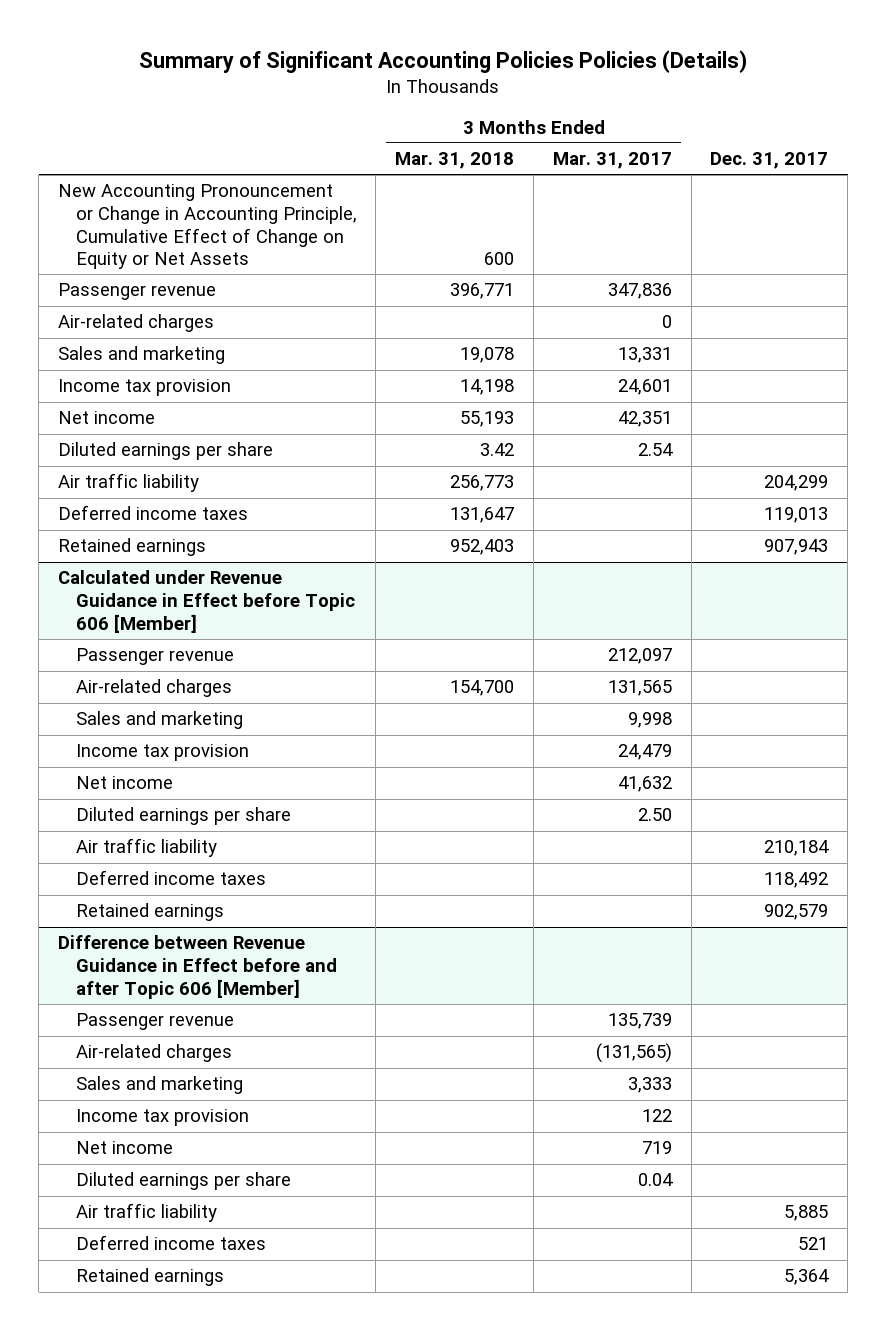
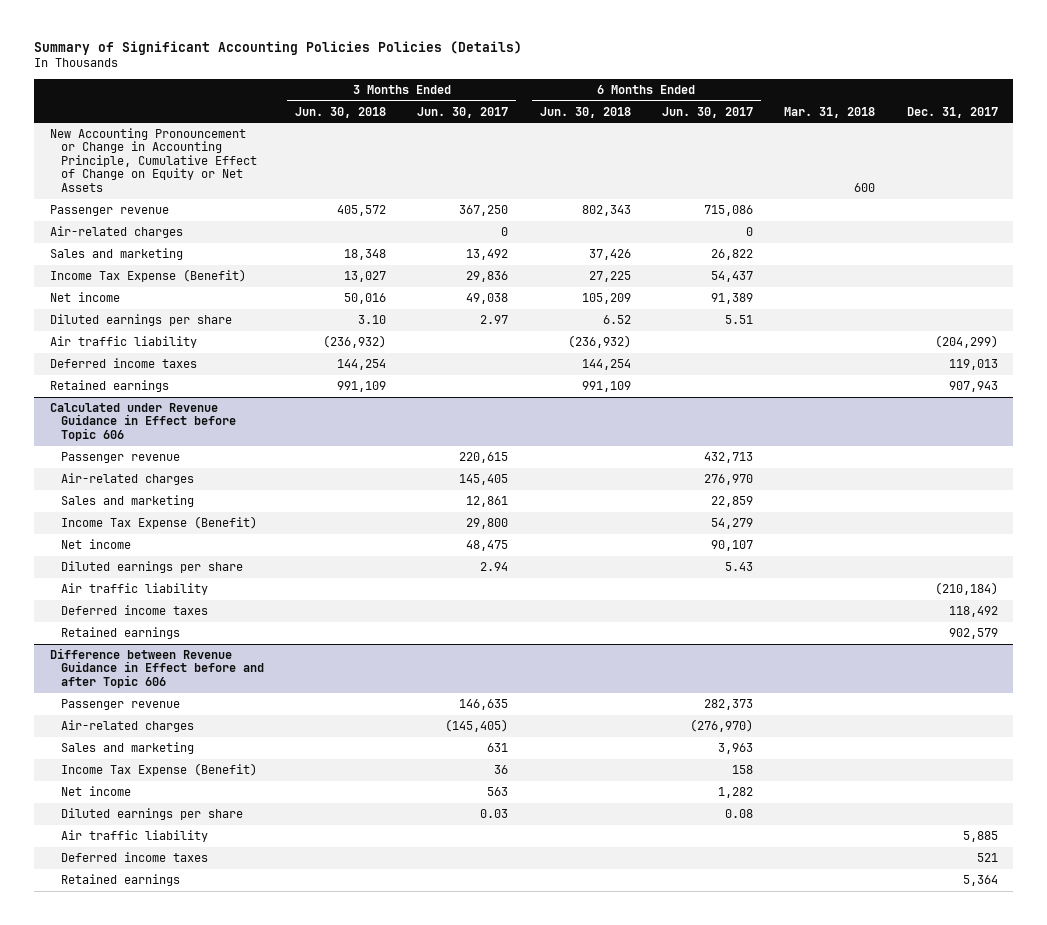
- | 3 Months Ended Mar. 31, 2018 | 3 Months Ended Mar. 31, 2017 | Dec. 31, 2017
+ | 3 Months Ended Jun. 30, 2018 | 3 Months Ended Jun. 30, 2017 | 6 Months Ended Jun. 30, 2018 | 6 Months Ended Jun. 30, 2017 | Mar. 31, 2018 | Dec. 31, 2017
- Income tax provision | 14,198 | 24,601 |
+ Income Tax Expense (Benefit) | 13,027 | 29,836 | 27,225 | 54,437 | |
- Air traffic liability | 256,773 | | 204,299
+ Air traffic liability | (236,932) | | (236,932) | | | (204,299)
- Calculated under Revenue Guidance in Effect before Topic 606 [Member]
+ Calculated under Revenue Guidance in Effect before Topic 606
- Income tax provision | | 24,479 |
+ Income Tax Expense (Benefit) | | 29,800 | | 54,279 | |
- Air traffic liability | | | 210,184
+ Air traffic liability | | | | | | (210,184)
- Difference between Revenue Guidance in Effect before and after Topic 606 [Member]
+ Difference between Revenue Guidance in Effect before and after Topic 606
- Income tax provision | | 122 |
+ Income Tax Expense (Benefit) | | 36 | | 158 | |

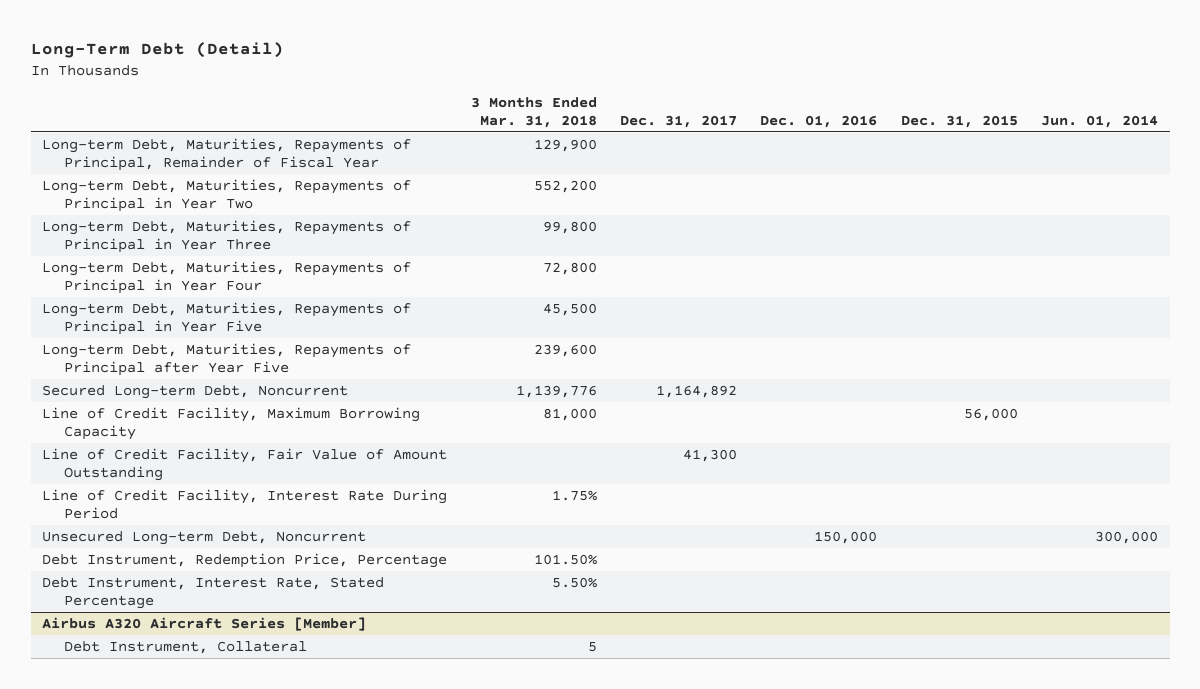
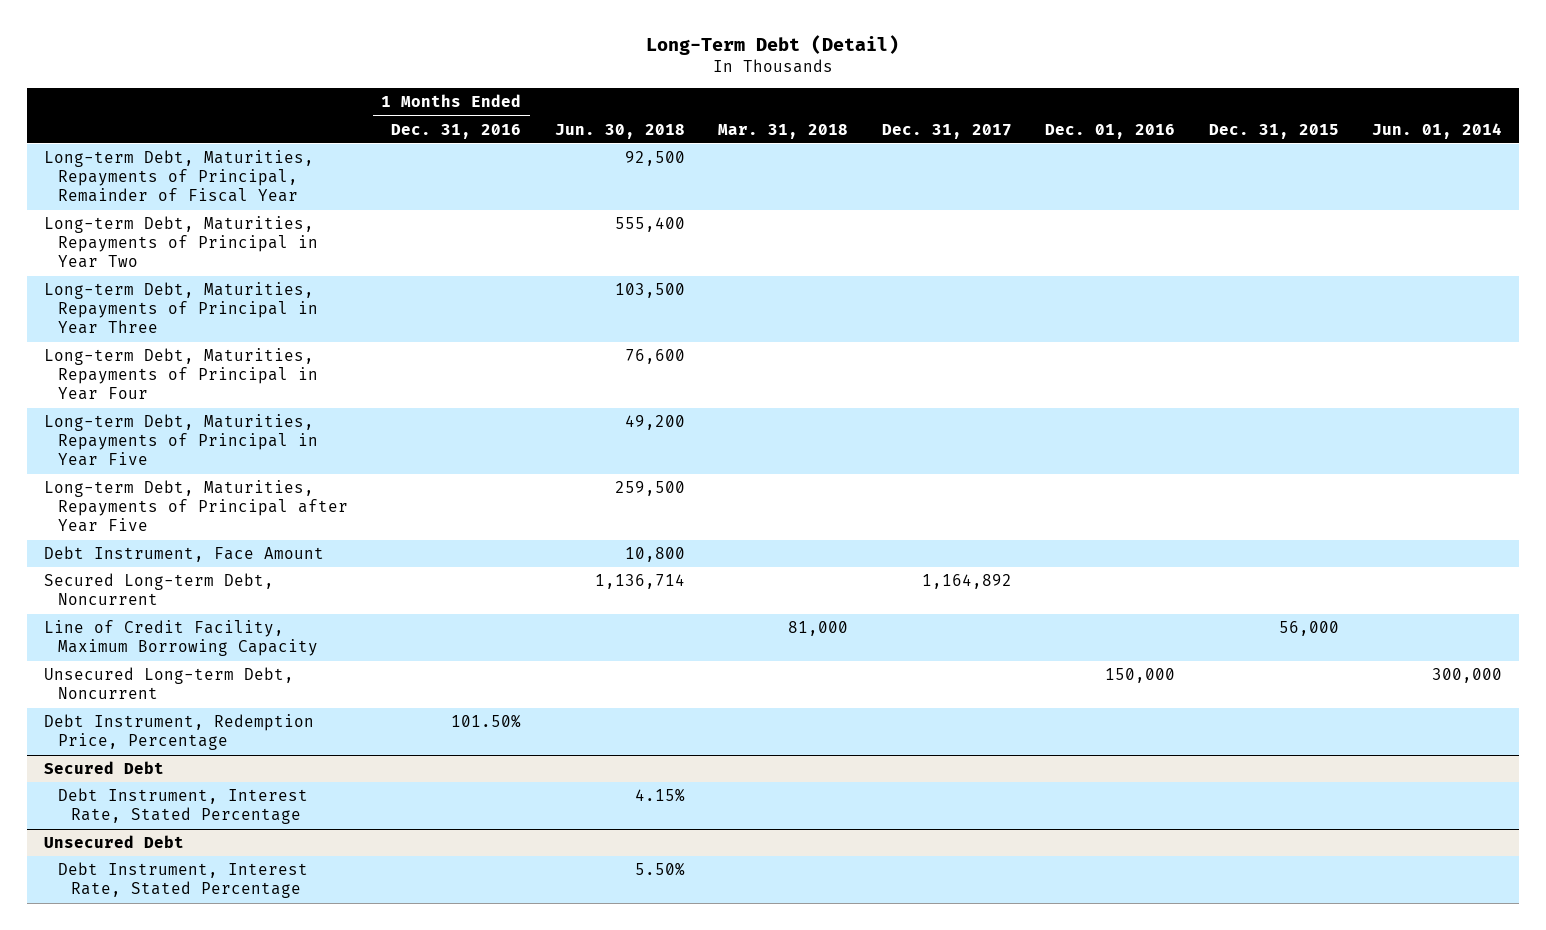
- | 3 Months Ended Mar. 31, 2018 | Dec. 31, 2017 | Dec. 01, 2016 | Dec. 31, 2015 | Jun. 01, 2014
+ | 1 Months Ended Dec. 31, 2016 | Jun. 30, 2018 | Mar. 31, 2018 | Dec. 31, 2017 | Dec. 01, 2016 | Dec. 31, 2015 | Jun. 01, 2014
+ Debt Instrument, Face Amount | | 10,800 | | | | |
- Line of Credit Facility, Fair Value of Amount Outstanding | | 41,300 | | |
- Line of Credit Facility, Interest Rate During Period | 1.75% | | | |
- Debt Instrument, Interest Rate, Stated Percentage | 5.50% | | | |
- Airbus A320 Aircraft Series [Member]
- Debt Instrument, Collateral | 5 | | | |
+ Secured Debt
+ Debt Instrument, Interest Rate, Stated Percentage | | 4.15% | | | | |
+ Unsecured Debt
+ Debt Instrument, Interest Rate, Stated Percentage | | 5.50% | | | | |

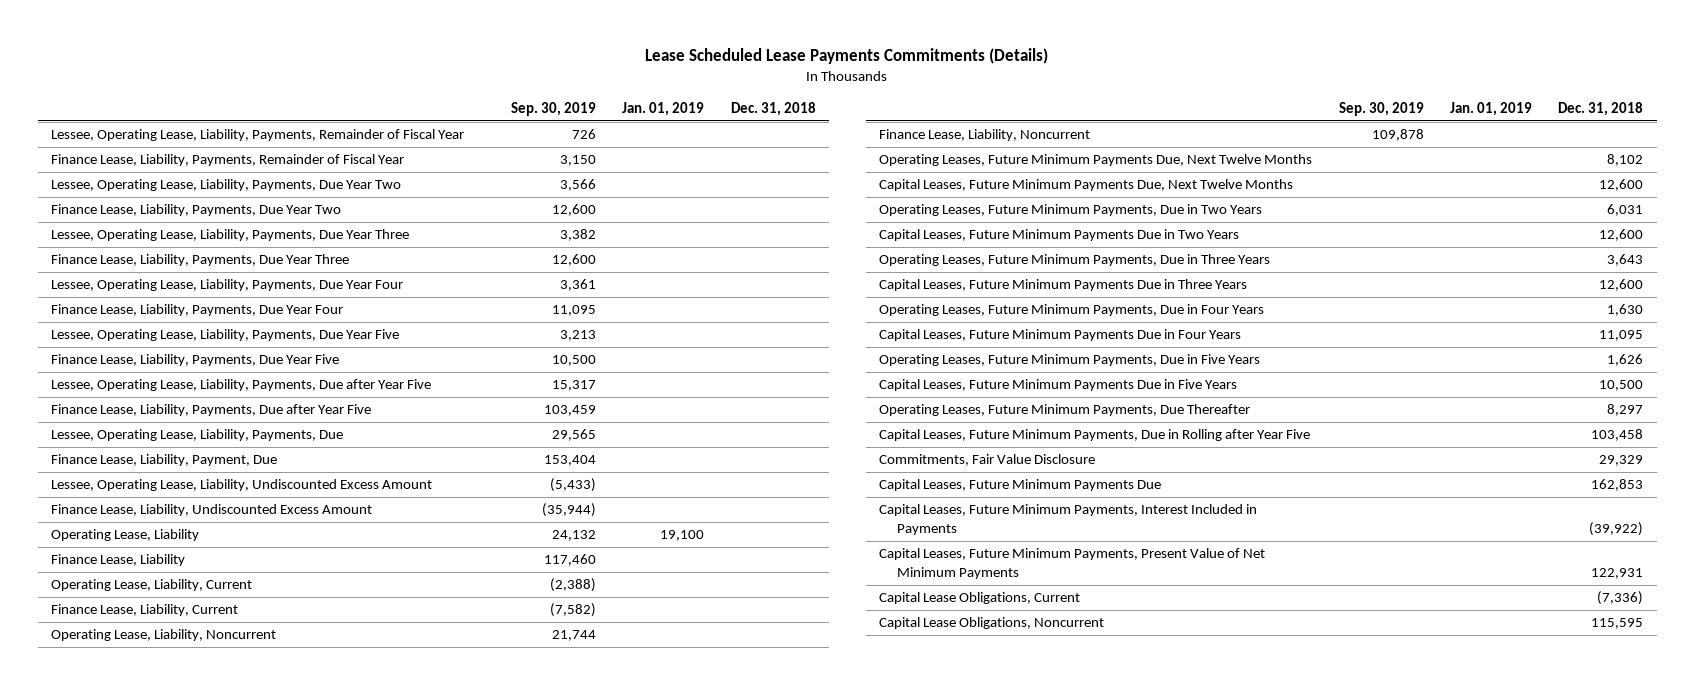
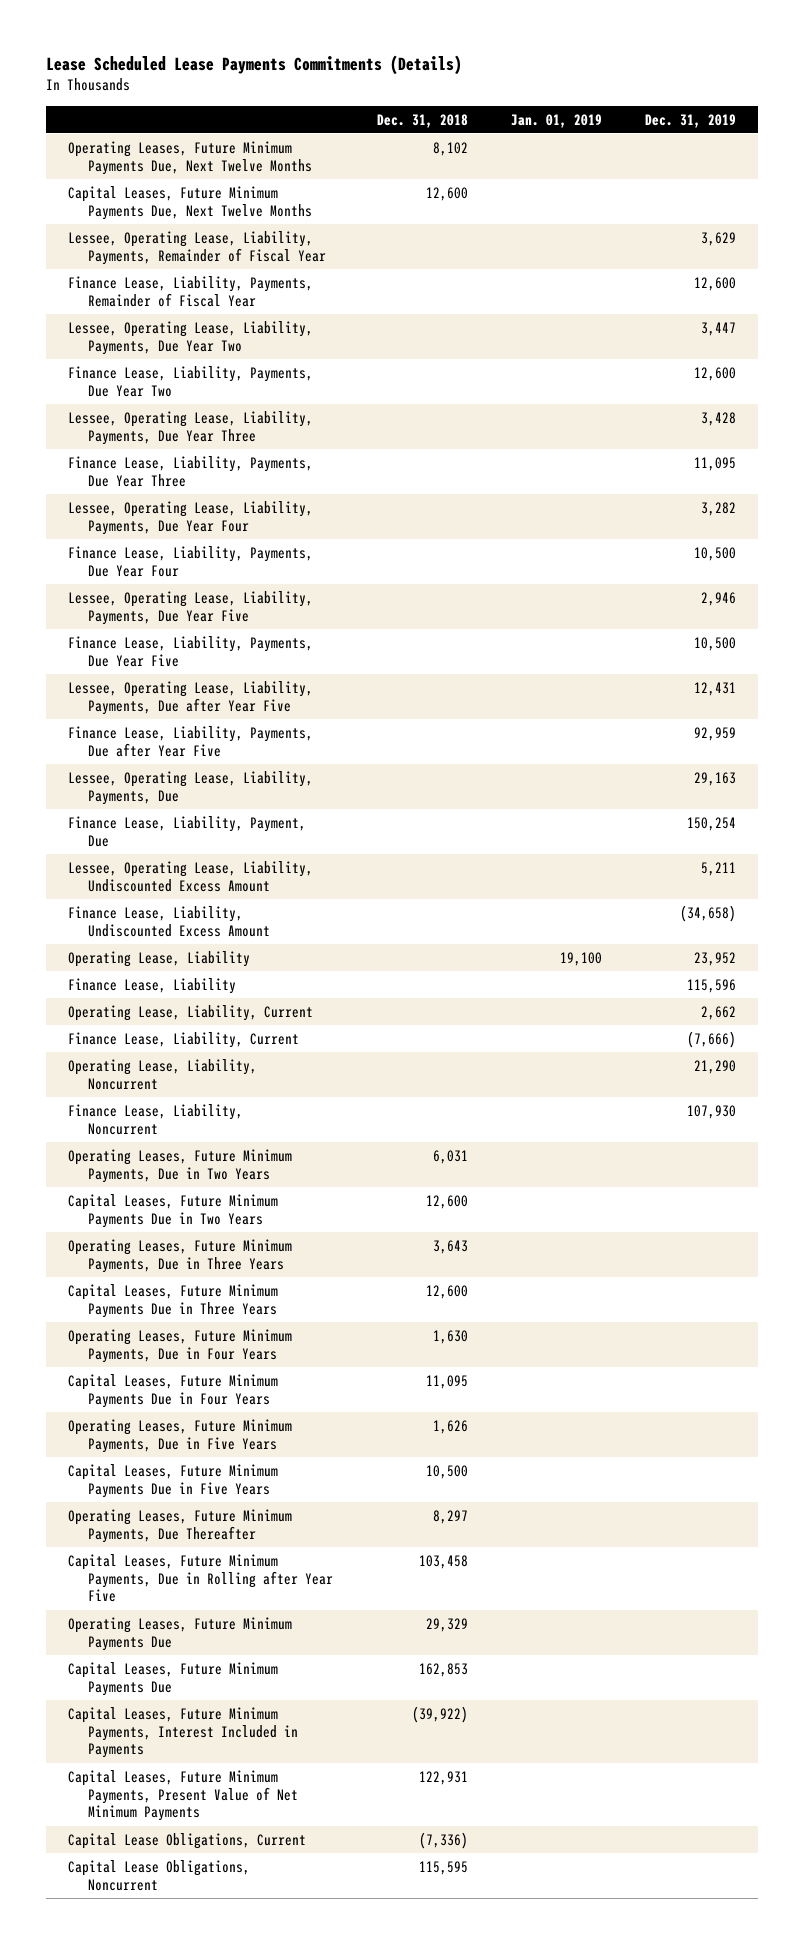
- | Sep. 30, 2019 | Jan. 01, 2019 | Dec. 31, 2018
+ | Dec. 31, 2018 | Jan. 01, 2019 | Dec. 31, 2019
moved up: Operating Leases, Future Minimum Payments Due, Next Twelve Months | 8,102 | |
moved up: Capital Leases, Future Minimum Payments Due, Next Twelve Months | 12,600 | |
- Commitments, Fair Value Disclosure | | | 29,329
+ Operating Leases, Future Minimum Payments Due | 29,329 | |

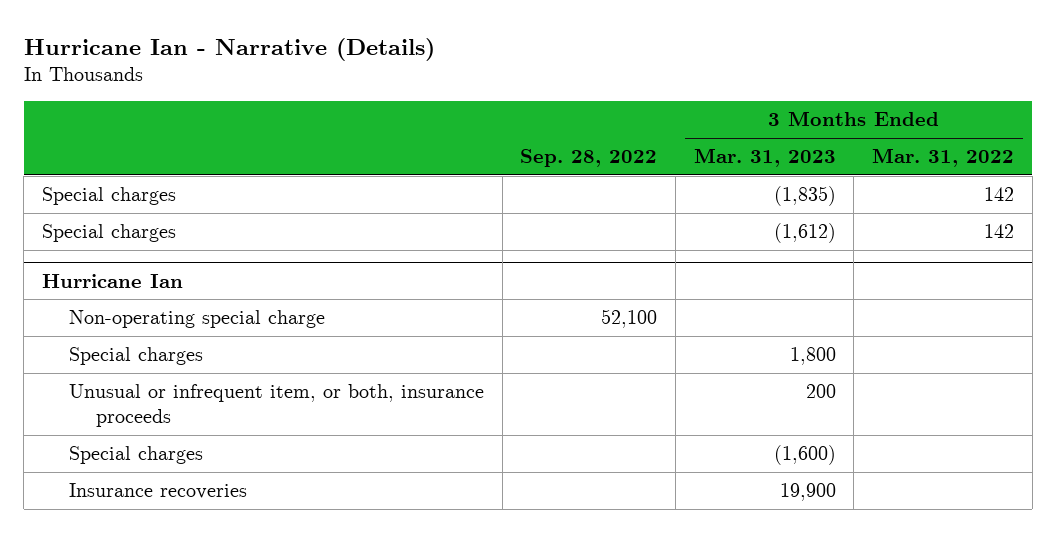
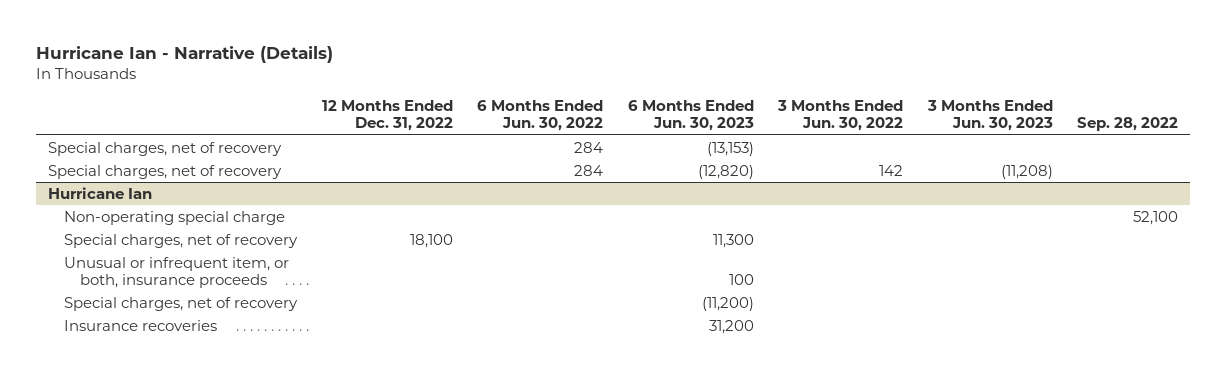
- | Sep. 28, 2022 | 3 Months Ended Mar. 31, 2023 | 3 Months Ended Mar. 31, 2022
+ | 12 Months Ended Dec. 31, 2022 | 6 Months Ended Jun. 30, 2022 | 6 Months Ended Jun. 30, 2023 | 3 Months Ended Jun. 30, 2022 | 3 Months Ended Jun. 30, 2023 | Sep. 28, 2022
- Special charges | | (1,835) | 142
- Special charges | | (1,612) | 142
+ Special charges, net of recovery | | 284 | (13,153) | | |
+ Special charges, net of recovery | | 284 | (12,820) | 142 | (11,208) |
@ Hurricane Ian
- Special charges | | 1,800 |
+ Special charges, net of recovery | 18,100 | | 11,300 | | |
- Special charges | | (1,600) |
+ Special charges, net of recovery | | | (11,200) | | |

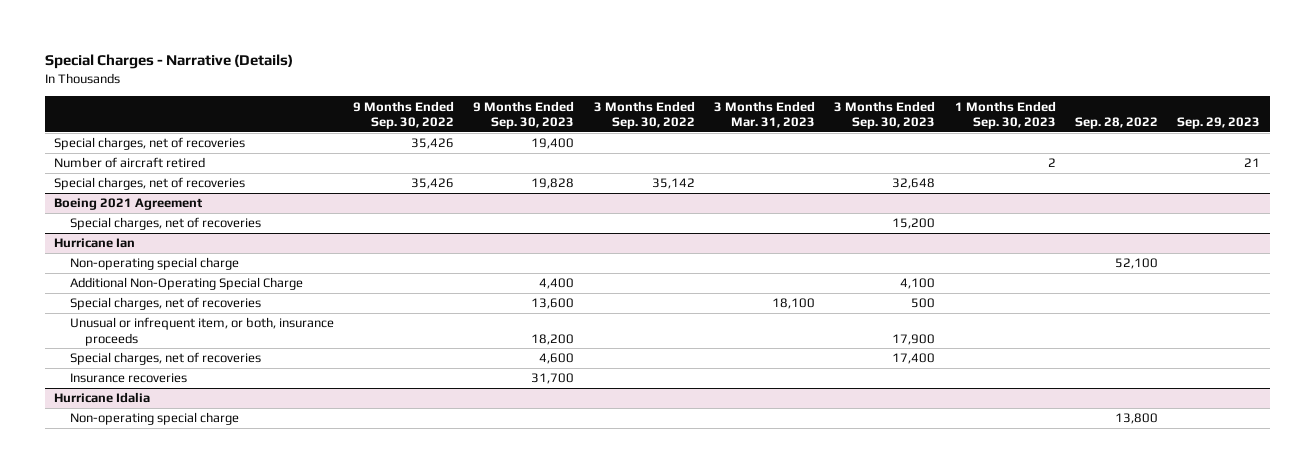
- Hurricane Ian - Narrative (Details)
+ Special Charges - Narrative (Details)
- | 12 Months Ended Dec. 31, 2022 | 6 Months Ended Jun. 30, 2022 | 6 Months Ended Jun. 30, 2023 | 3 Months Ended Jun. 30, 2022 | 3 Months Ended Jun. 30, 2023 | Sep. 28, 2022
+ | 9 Months Ended Sep. 30, 2022 | 9 Months Ended Sep. 30, 2023 | 3 Months Ended Sep. 30, 2022 | 3 Months Ended Mar. 31, 2023 | 3 Months Ended Sep. 30, 2023 | 1 Months Ended Sep. 30, 2023 | Sep. 28, 2022 | Sep. 29, 2023
- Special charges, net of recovery | | 284 | (13,153) | | |
- Special charges, net of recovery | | 284 | (12,820) | 142 | (11,208) |
+ Special charges, net of recoveries | 35,426 | 19,400 | | | | | |
+ Number of aircraft retired | | | | | | 2 | | 21
+ Special charges, net of recoveries | 35,426 | 19,828 | 35,142 | | 32,648 | | |
+ Boeing 2021 Agreement
+ Special charges, net of recoveries | | | | | 15,200 | | |
@ Hurricane Ian
- Special charges, net of recovery | 18,100 | | 11,300 | | |
+ Additional Non-Operating Special Charge | | 4,400 | | | 4,100 | | |
+ Special charges, net of recoveries | | 13,600 | | 18,100 | 500 | | |
- Special charges, net of recovery | | | (11,200) | | |
+ Special charges, net of recoveries | | 4,600 | | | 17,400 | | |
+ Hurricane Idalia
+ Non-operating special charge | | | | | | | 13,800 |

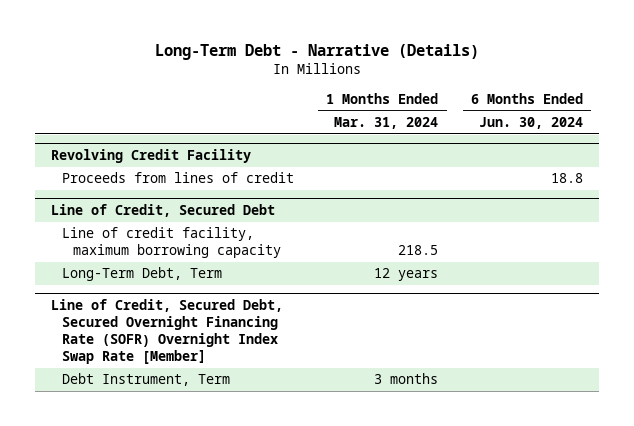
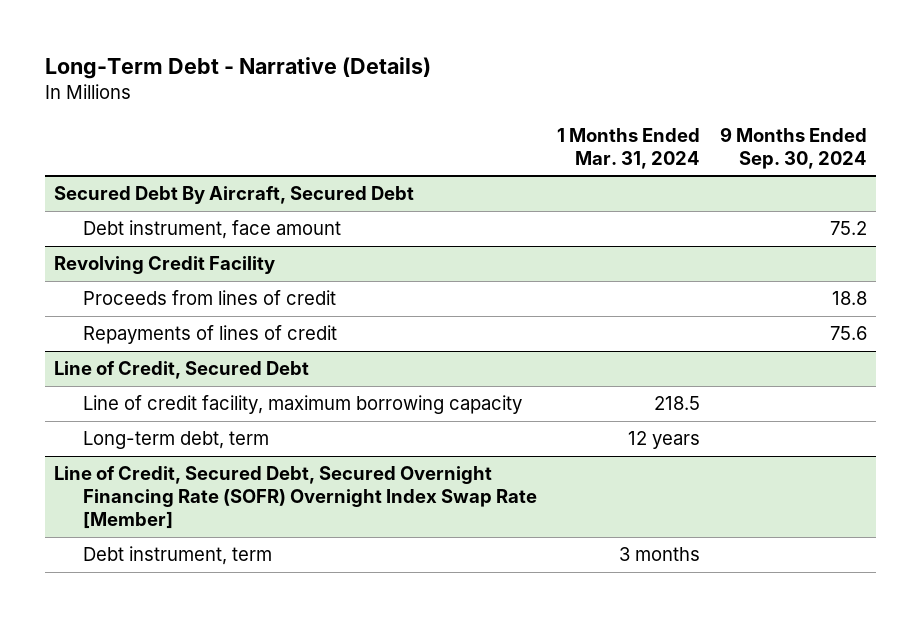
- | 1 Months Ended Mar. 31, 2024 | 6 Months Ended Jun. 30, 2024
+ | 1 Months Ended Mar. 31, 2024 | 9 Months Ended Sep. 30, 2024
+ Secured Debt By Aircraft, Secured Debt
+ Debt instrument, face amount | | 75.2
@ Revolving Credit Facility
+ Repayments of lines of credit | | 75.6
@ Line of Credit, Secured Debt
- Long-Term Debt, Term | 12 years |
+ Long-term debt, term | 12 years |
@ Line of Credit, Secured Debt, Secured Overnight Financing Rate (SOFR) Overnight Index Swap Rate [Member]
- Debt Instrument, Term | 3 months |
+ Debt instrument, term | 3 months |

